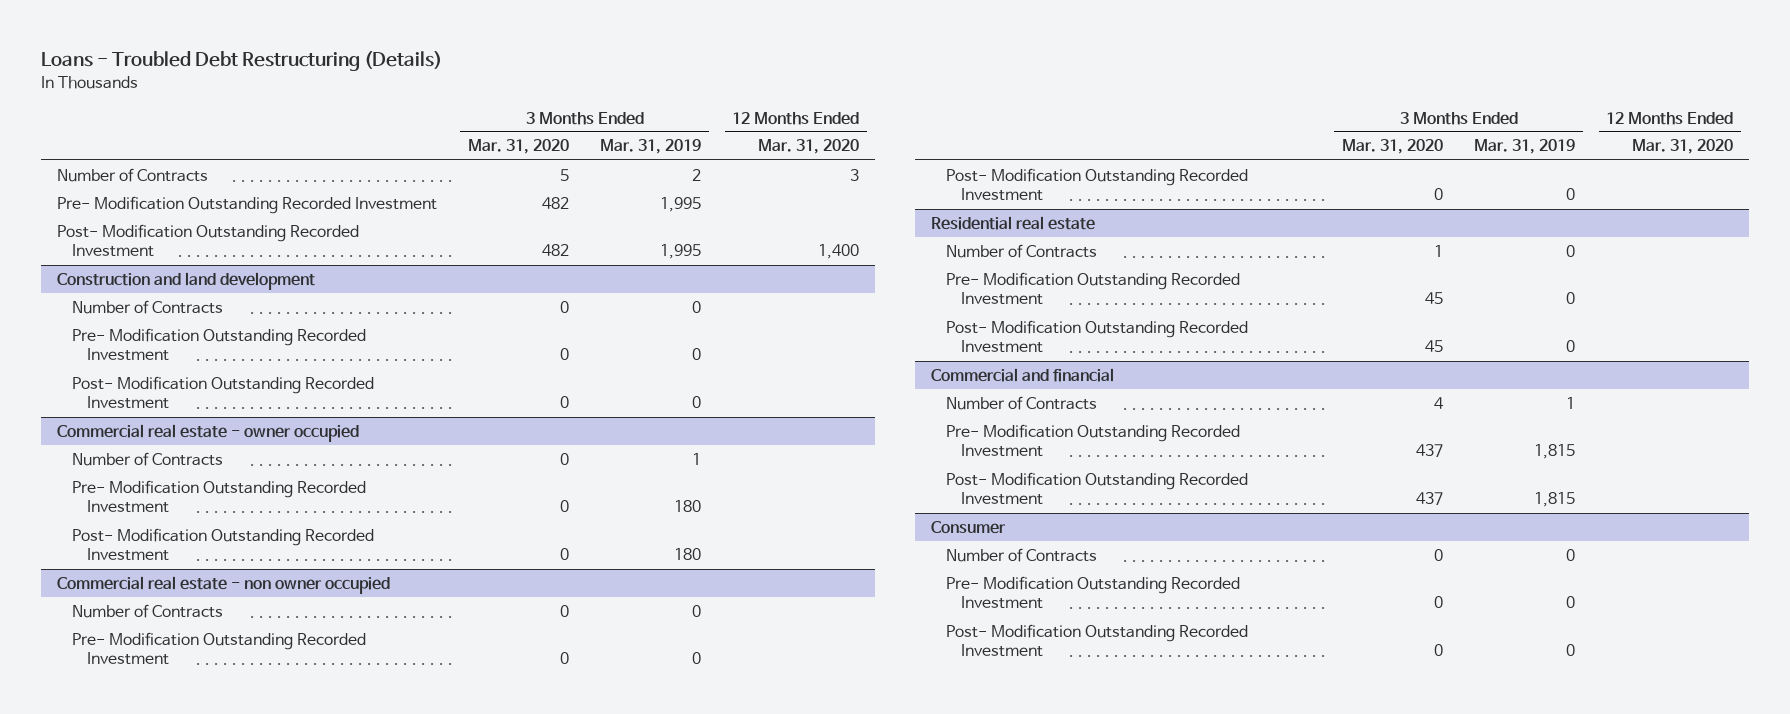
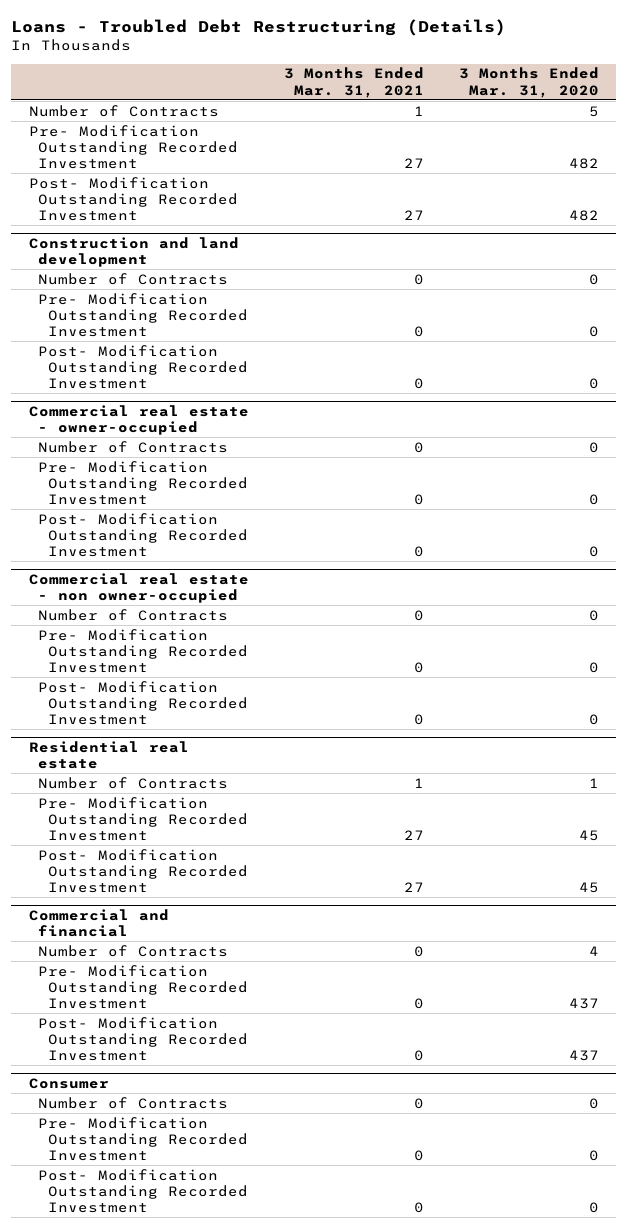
- | 3 Months Ended Mar. 31, 2020 | 3 Months Ended Mar. 31, 2019 | 12 Months Ended Mar. 31, 2020
+ | 3 Months Ended Mar. 31, 2021 | 3 Months Ended Mar. 31, 2020
- Commercial real estate - owner occupied
+ Commercial real estate - owner-occupied
- Commercial real estate - non owner occupied
+ Commercial real estate - non owner-occupied

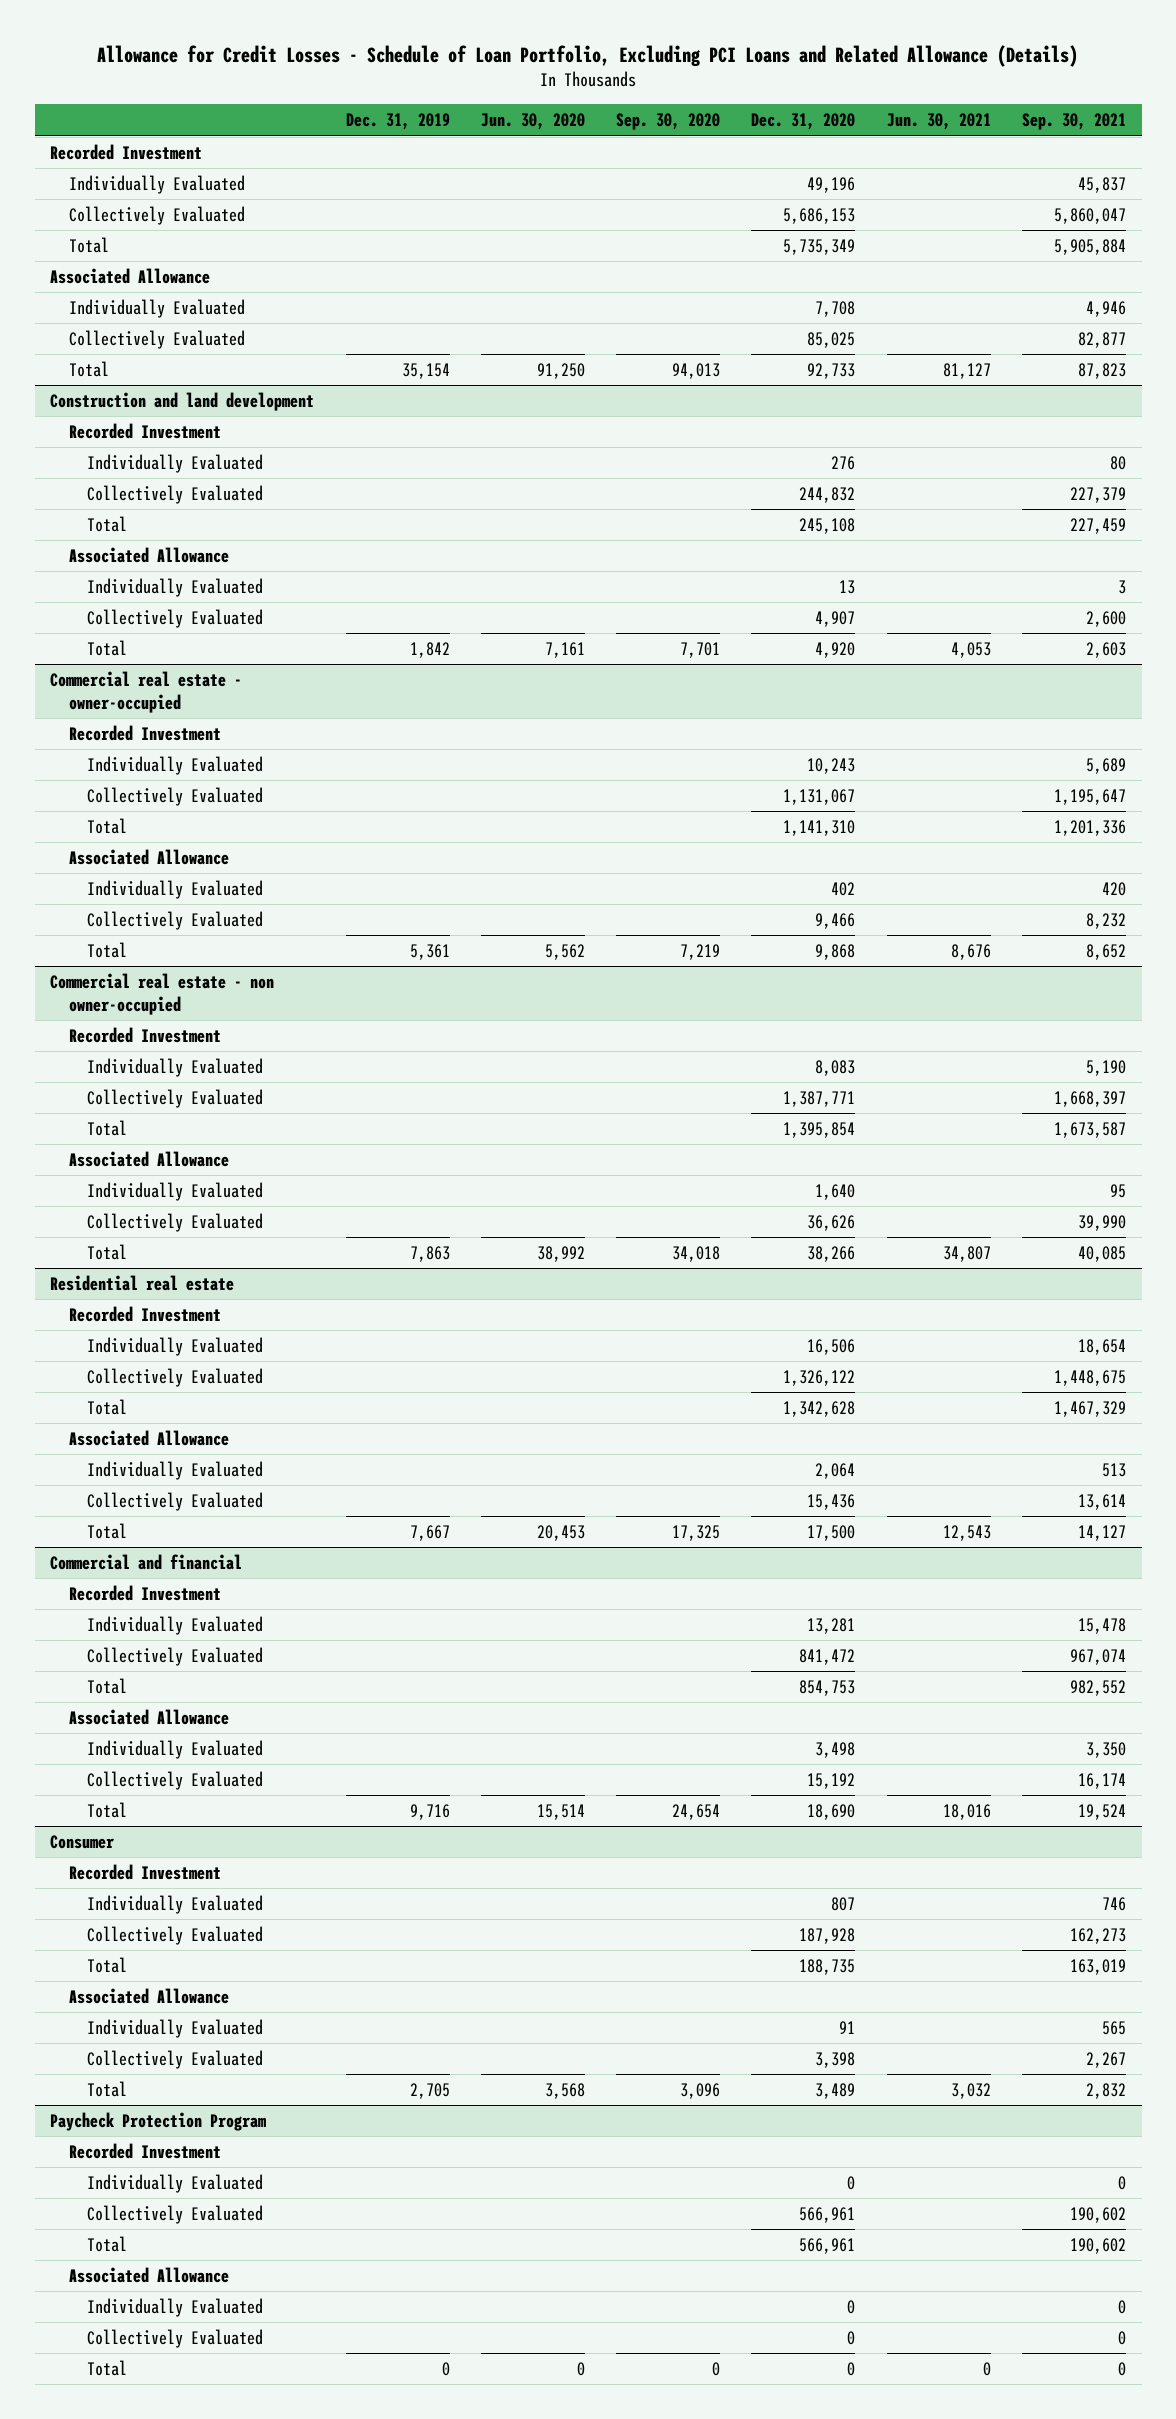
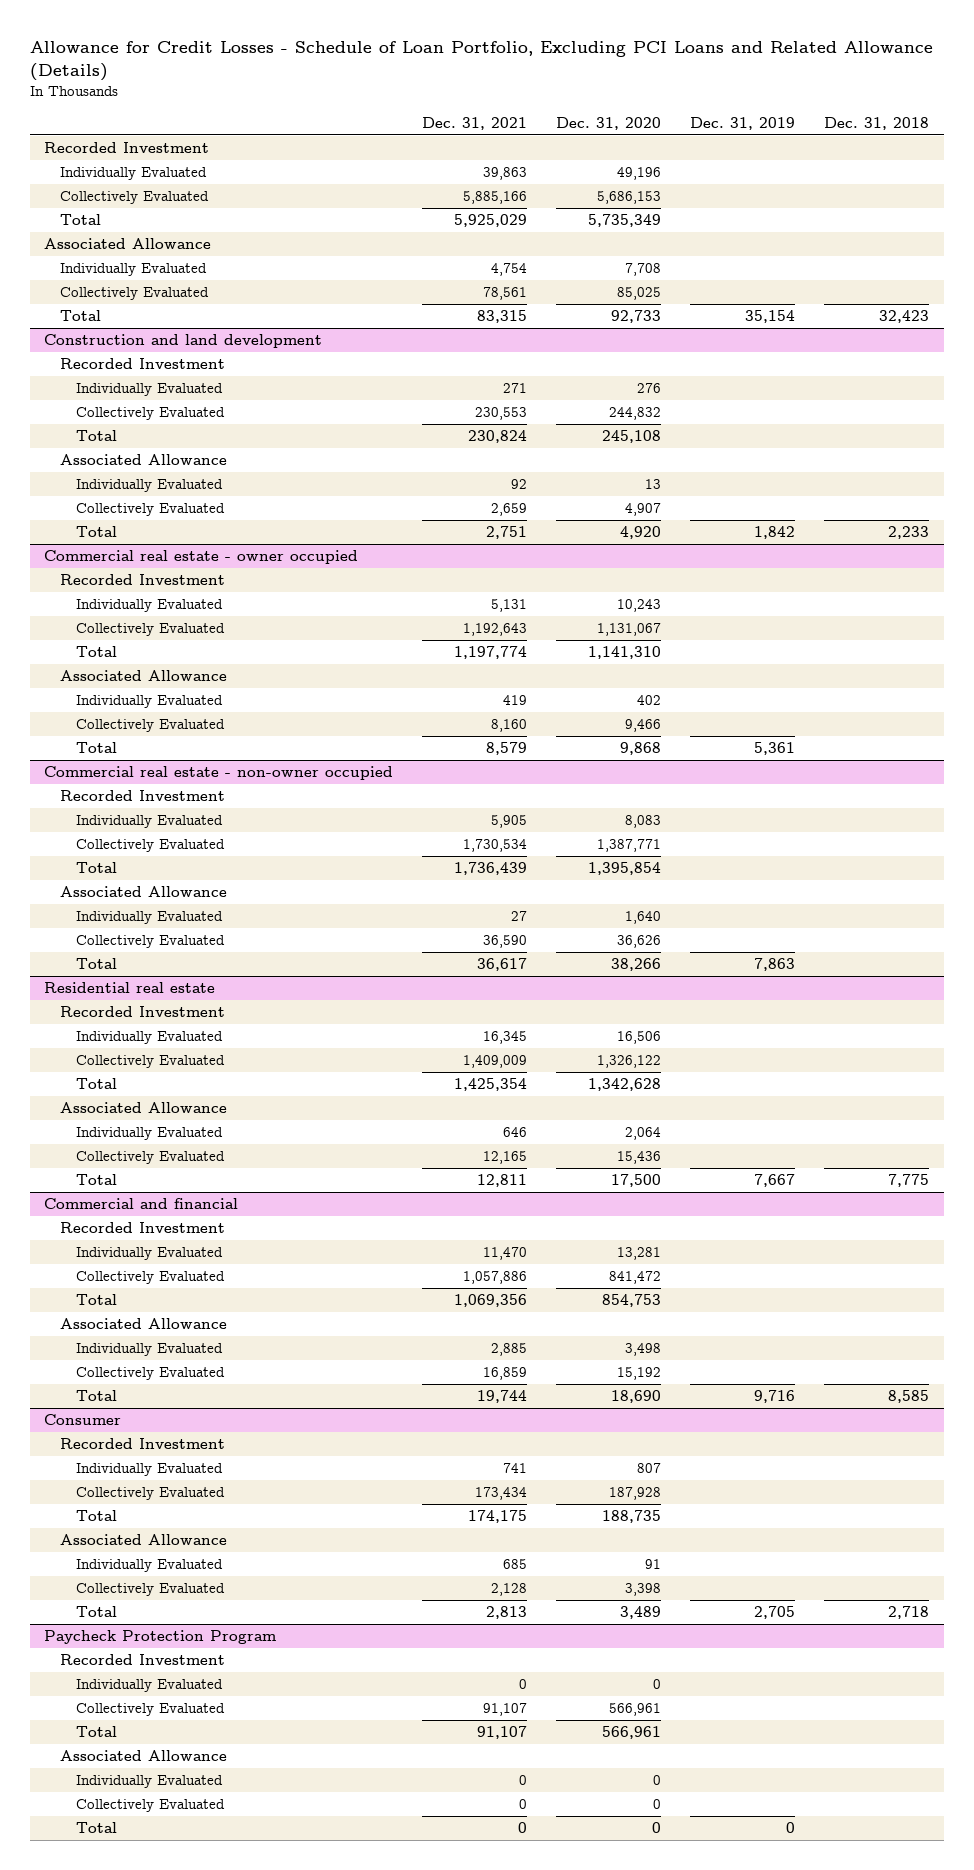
- | Dec. 31, 2019 | Jun. 30, 2020 | Sep. 30, 2020 | Dec. 31, 2020 | Jun. 30, 2021 | Sep. 30, 2021
+ | Dec. 31, 2021 | Dec. 31, 2020 | Dec. 31, 2019 | Dec. 31, 2018
- Commercial real estate - owner-occupied
+ Commercial real estate - owner occupied
- Commercial real estate - non owner-occupied
+ Commercial real estate - non-owner occupied

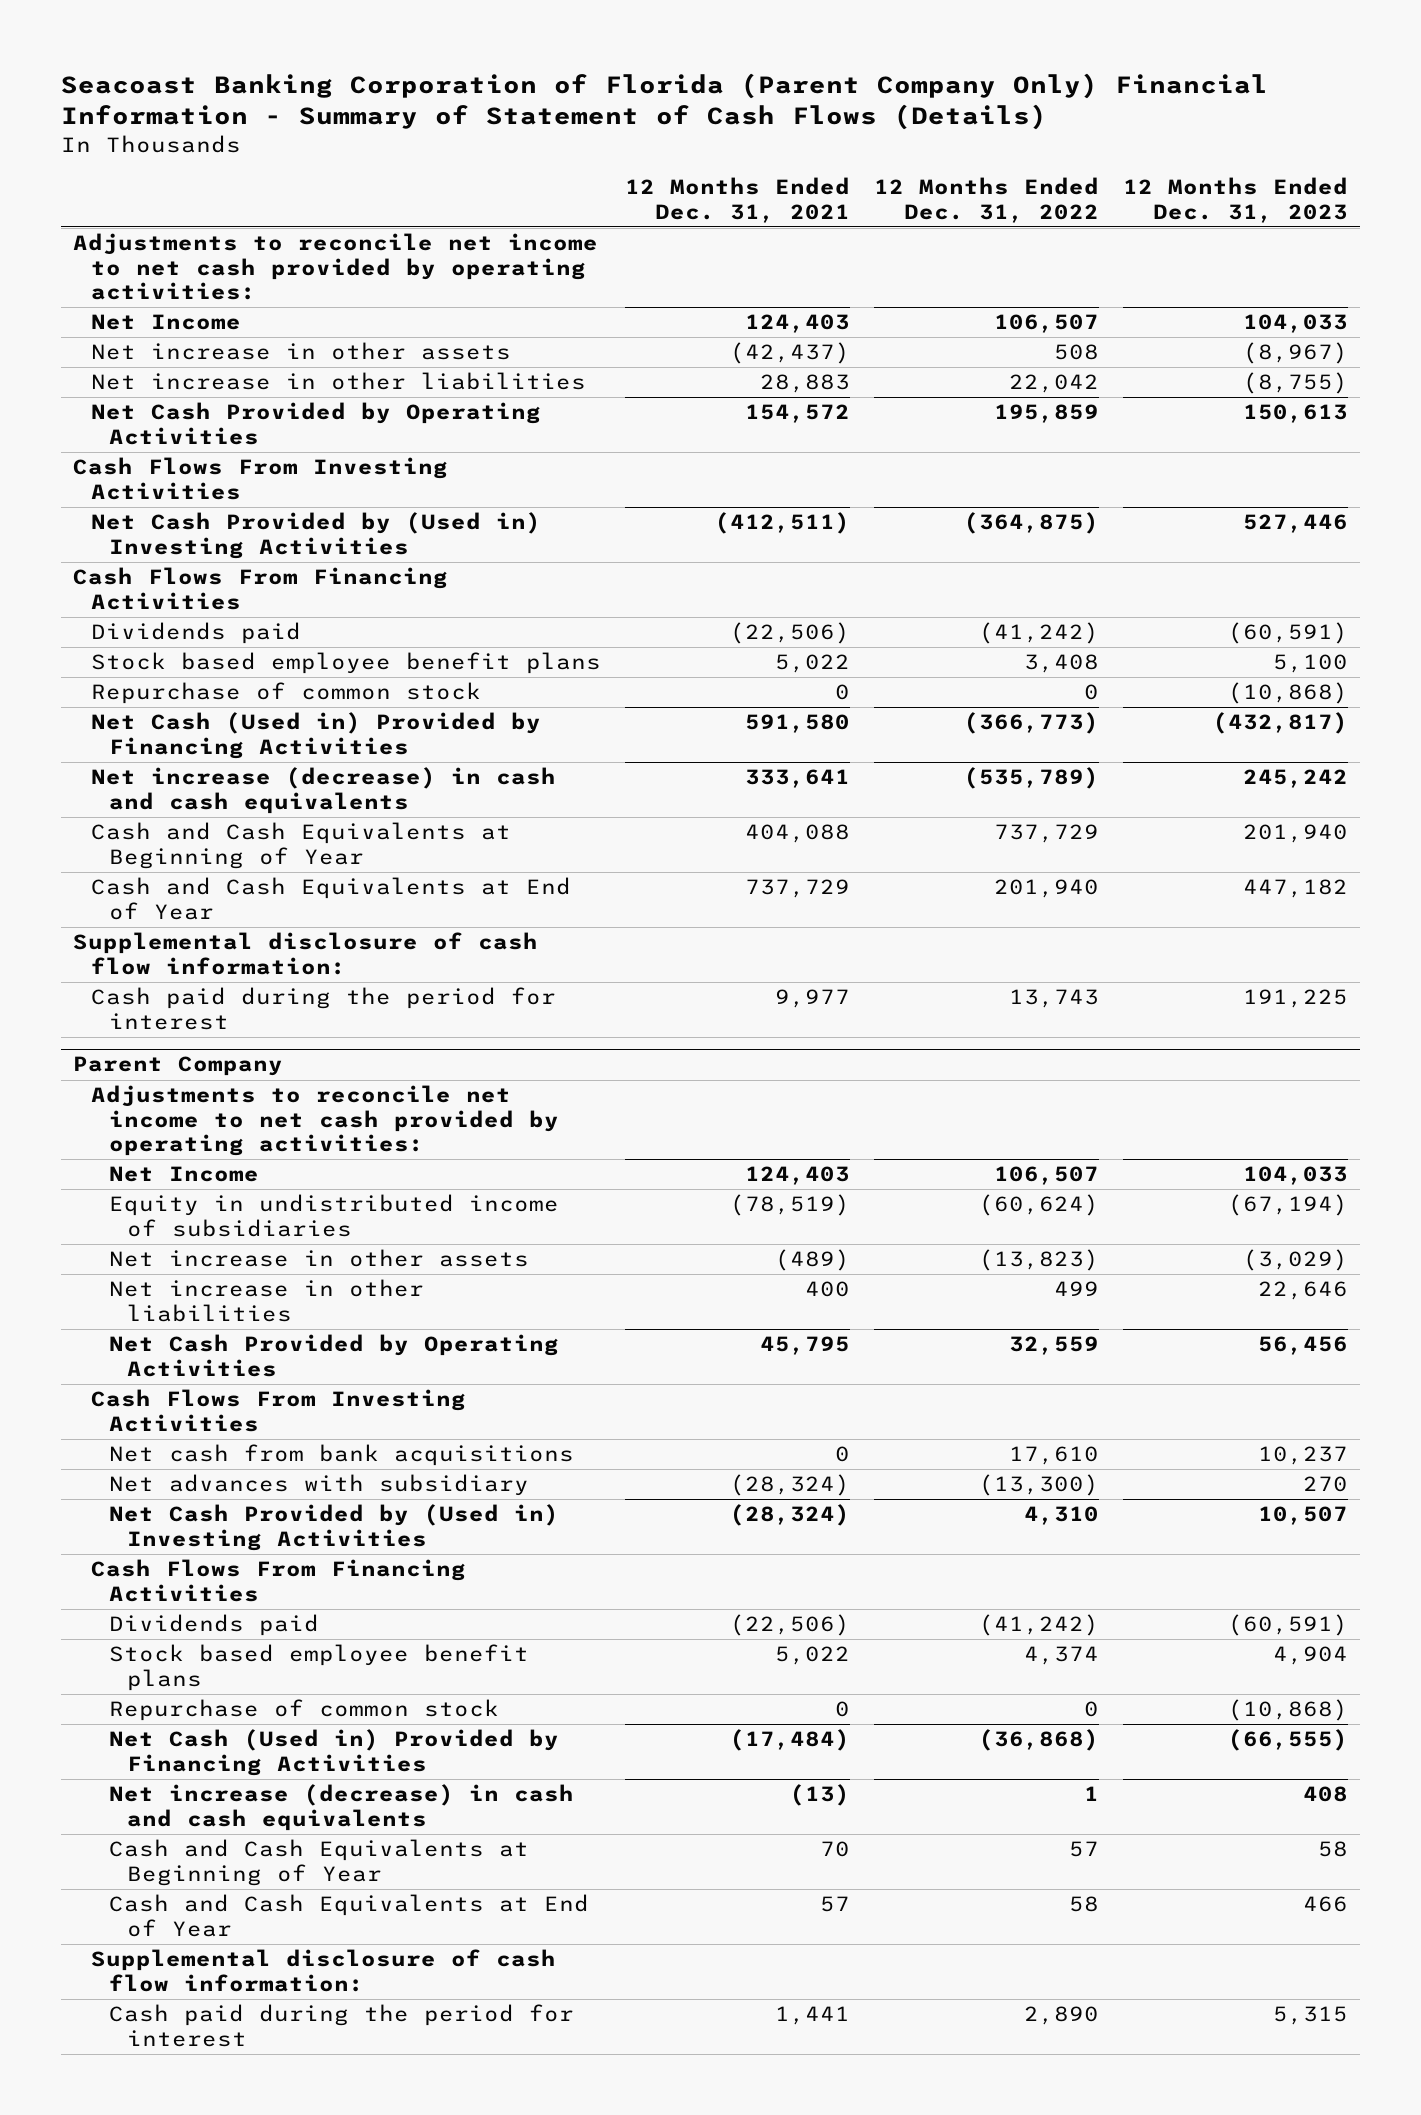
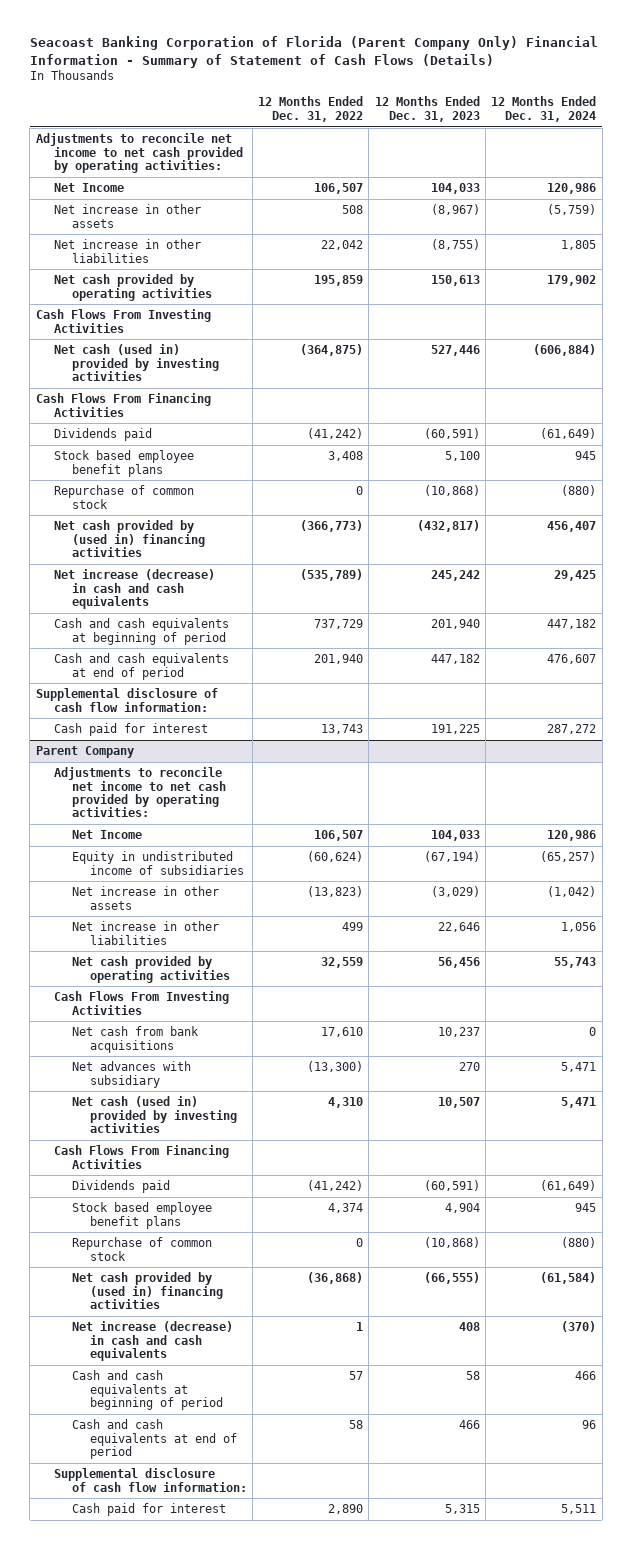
- | 12 Months Ended Dec. 31, 2021 | 12 Months Ended Dec. 31, 2022 | 12 Months Ended Dec. 31, 2023
+ | 12 Months Ended Dec. 31, 2022 | 12 Months Ended Dec. 31, 2023 | 12 Months Ended Dec. 31, 2024
- Net Cash Provided by Operating Activities | 154,572 | 195,859 | 150,613
+ Net cash provided by operating activities | 195,859 | 150,613 | 179,902
- Net Cash Provided by (Used in) Investing Activities | (412,511) | (364,875) | 527,446
+ Net cash (used in) provided by investing activities | (364,875) | 527,446 | (606,884)
- Net Cash (Used in) Provided by Financing Activities | 591,580 | (366,773) | (432,817)
+ Net cash provided by (used in) financing activities | (366,773) | (432,817) | 456,407
- Cash and Cash Equivalents at Beginning of Year | 404,088 | 737,729 | 201,940
- Cash and Cash Equivalents at End of Year | 737,729 | 201,940 | 447,182
+ Cash and cash equivalents at beginning of period | 737,729 | 201,940 | 447,182
+ Cash and cash equivalents at end of period | 201,940 | 447,182 | 476,607
- Cash paid during the period for interest | 9,977 | 13,743 | 191,225
+ Cash paid for interest | 13,743 | 191,225 | 287,272
@ Parent Company
- Net Cash Provided by Operating Activities | 45,795 | 32,559 | 56,456
+ Net cash provided by operating activities | 32,559 | 56,456 | 55,743
- Net Cash Provided by (Used in) Investing Activities | (28,324) | 4,310 | 10,507
+ Net cash (used in) provided by investing activities | 4,310 | 10,507 | 5,471
- Net Cash (Used in) Provided by Financing Activities | (17,484) | (36,868) | (66,555)
+ Net cash provided by (used in) financing activities | (36,868) | (66,555) | (61,584)
- Cash and Cash Equivalents at Beginning of Year | 70 | 57 | 58
- Cash and Cash Equivalents at End of Year | 57 | 58 | 466
+ Cash and cash equivalents at beginning of period | 57 | 58 | 466
+ Cash and cash equivalents at end of period | 58 | 466 | 96
- Cash paid during the period for interest | 1,441 | 2,890 | 5,315
+ Cash paid for interest | 2,890 | 5,315 | 5,511

